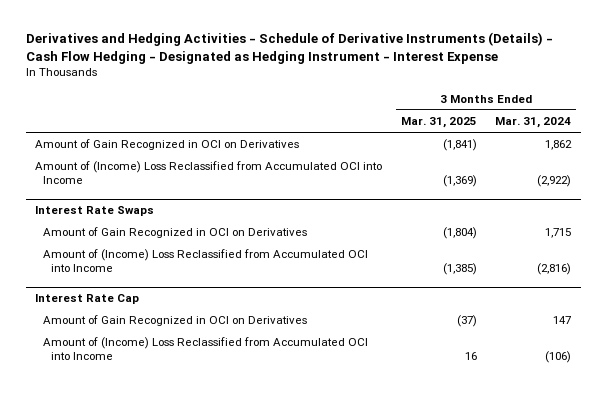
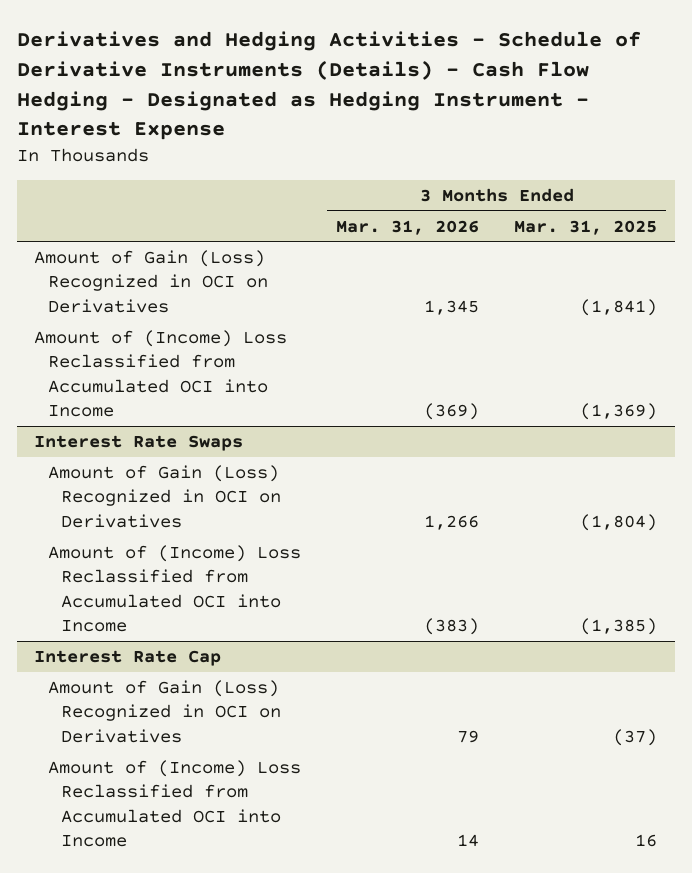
- | 3 Months Ended Mar. 31, 2025 | 3 Months Ended Mar. 31, 2024
+ | 3 Months Ended Mar. 31, 2026 | 3 Months Ended Mar. 31, 2025
- Amount of Gain Recognized in OCI on Derivatives | (1,841) | 1,862
+ Amount of Gain (Loss) Recognized in OCI on Derivatives | 1,345 | (1,841)
@ Interest Rate Swaps
- Amount of Gain Recognized in OCI on Derivatives | (1,804) | 1,715
+ Amount of Gain (Loss) Recognized in OCI on Derivatives | 1,266 | (1,804)
@ Interest Rate Cap
- Amount of Gain Recognized in OCI on Derivatives | (37) | 147
+ Amount of Gain (Loss) Recognized in OCI on Derivatives | 79 | (37)

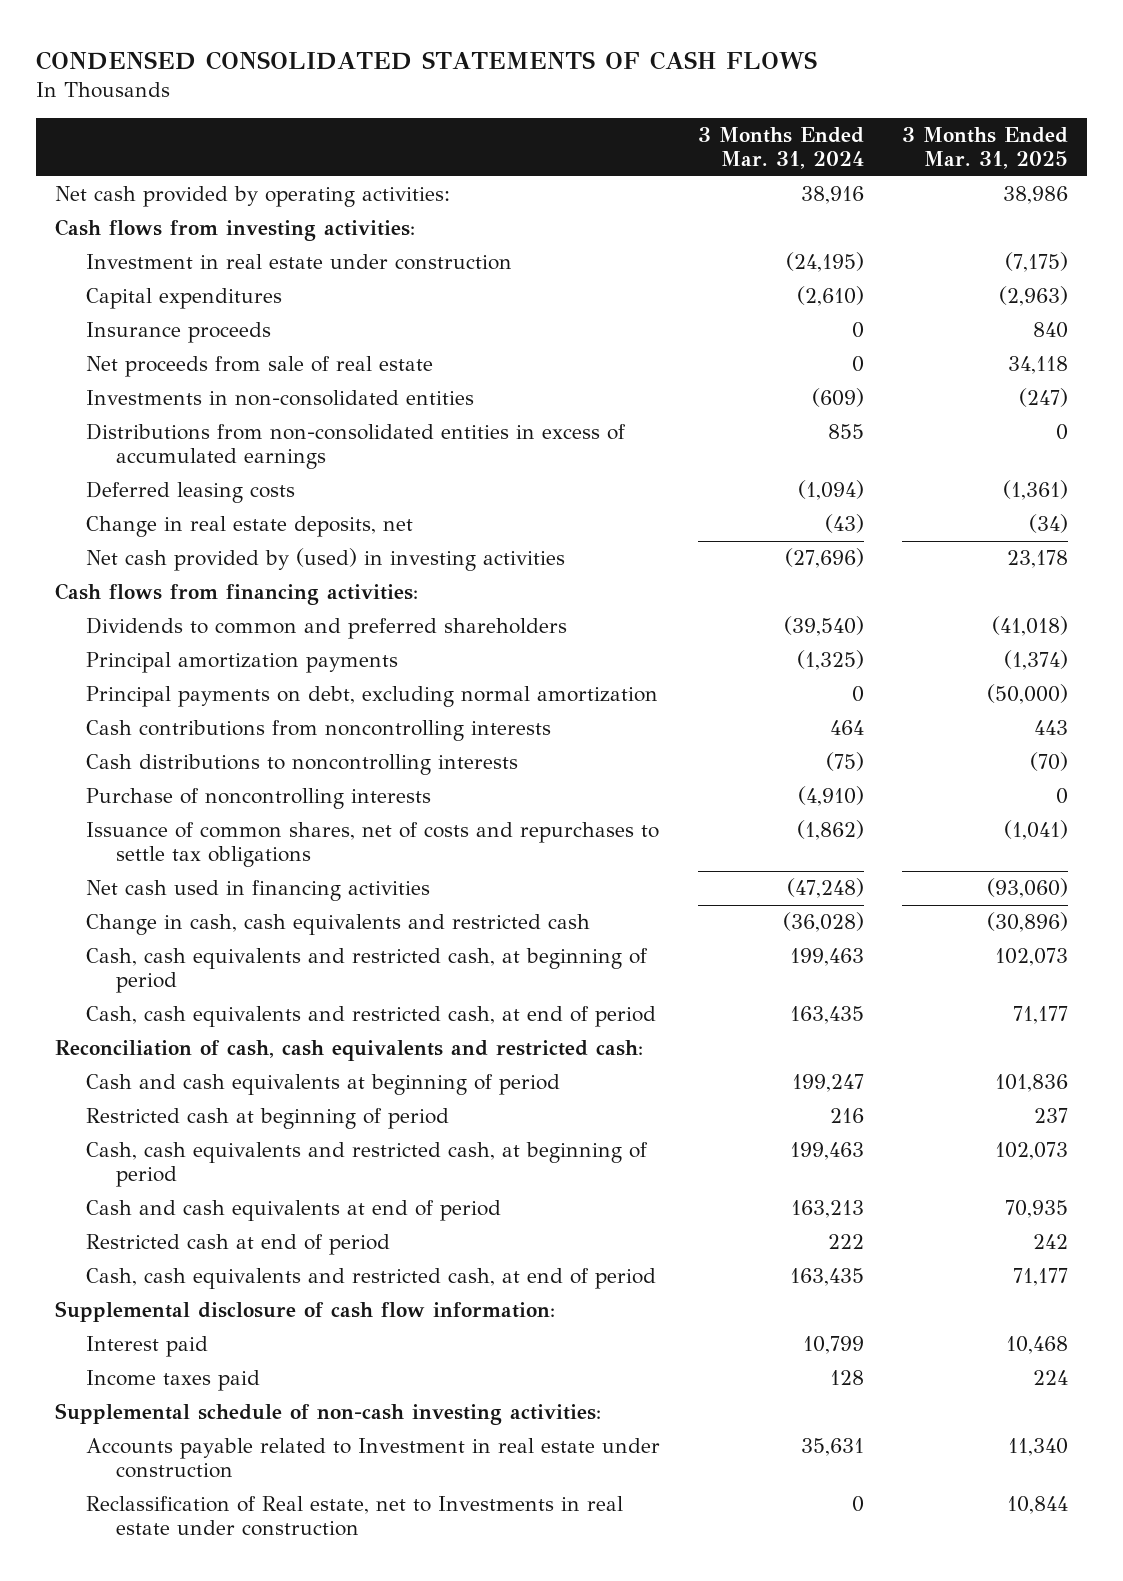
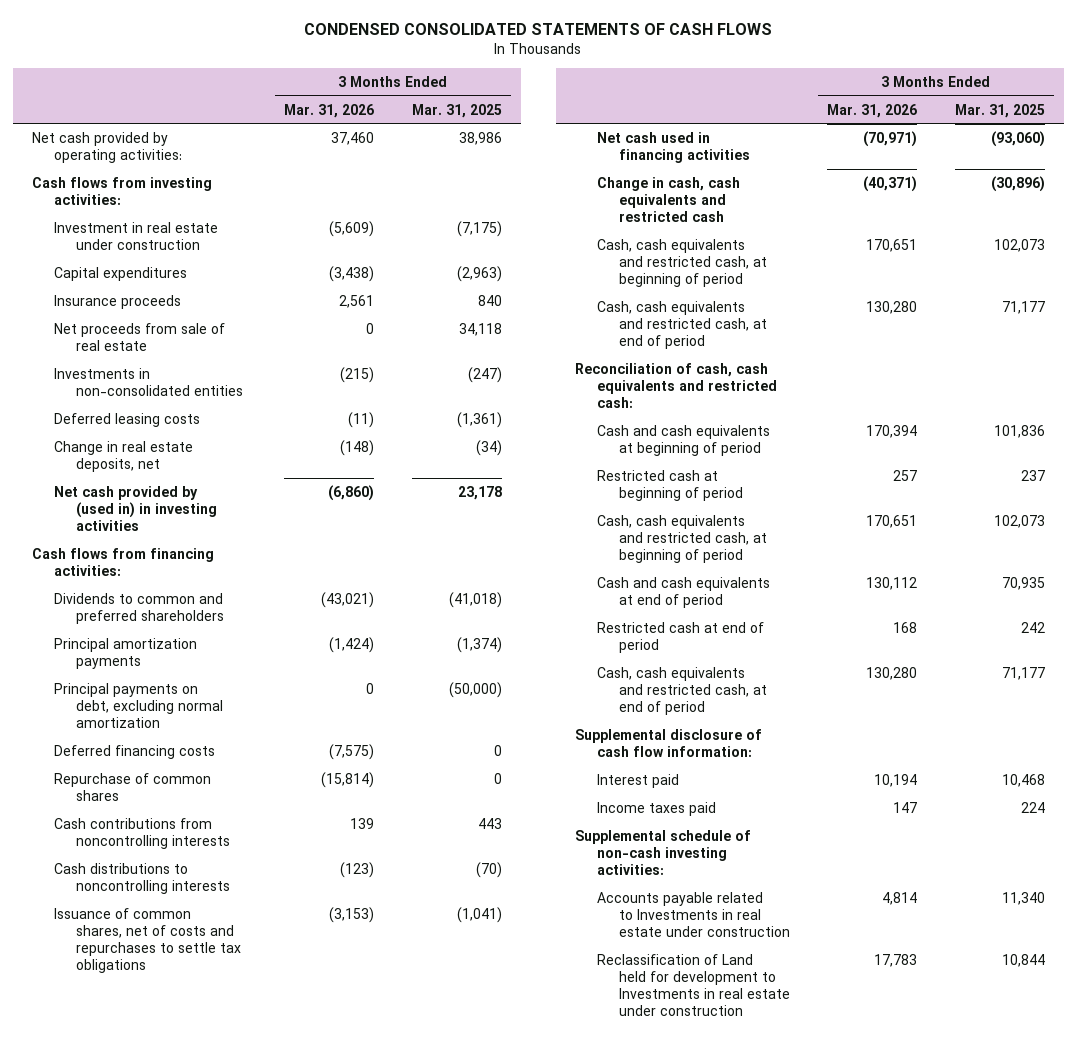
- | 3 Months Ended Mar. 31, 2024 | 3 Months Ended Mar. 31, 2025
+ | 3 Months Ended Mar. 31, 2026 | 3 Months Ended Mar. 31, 2025
- Distributions from non-consolidated entities in excess of accumulated earnings | 855 | 0
- Net cash provided by (used) in investing activities | (27,696) | 23,178
+ Net cash provided by (used in) in investing activities | (6,860) | 23,178
+ Deferred financing costs | (7,575) | 0
+ Repurchase of common shares | (15,814) | 0
- Purchase of noncontrolling interests | (4,910) | 0
- Accounts payable related to Investment in real estate under construction | 35,631 | 11,340
- Reclassification of Real estate, net to Investments in real estate under construction | 0 | 10,844
+ Accounts payable related to Investments in real estate under construction | 4,814 | 11,340
+ Reclassification of Land held for development to Investments in real estate under construction | 17,783 | 10,844

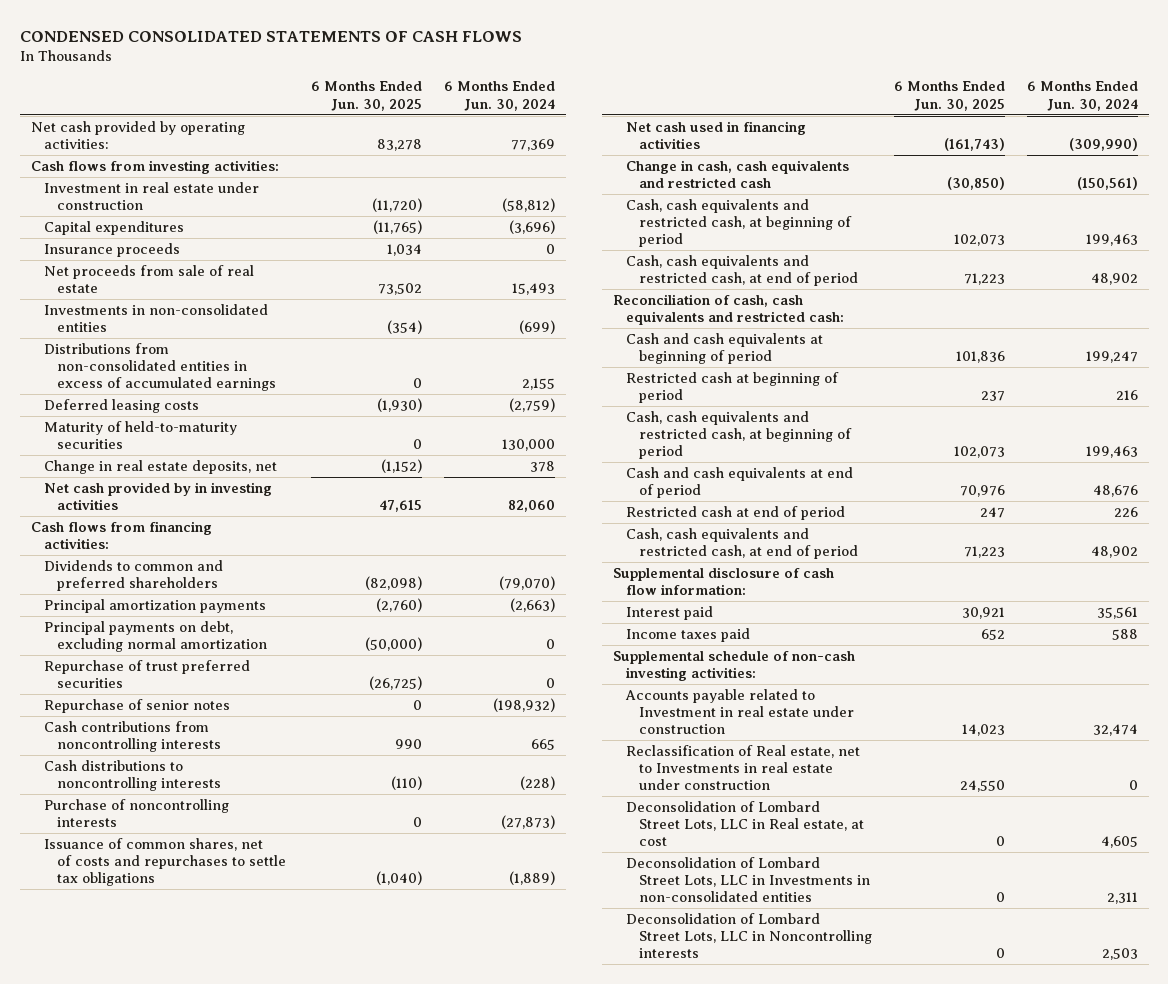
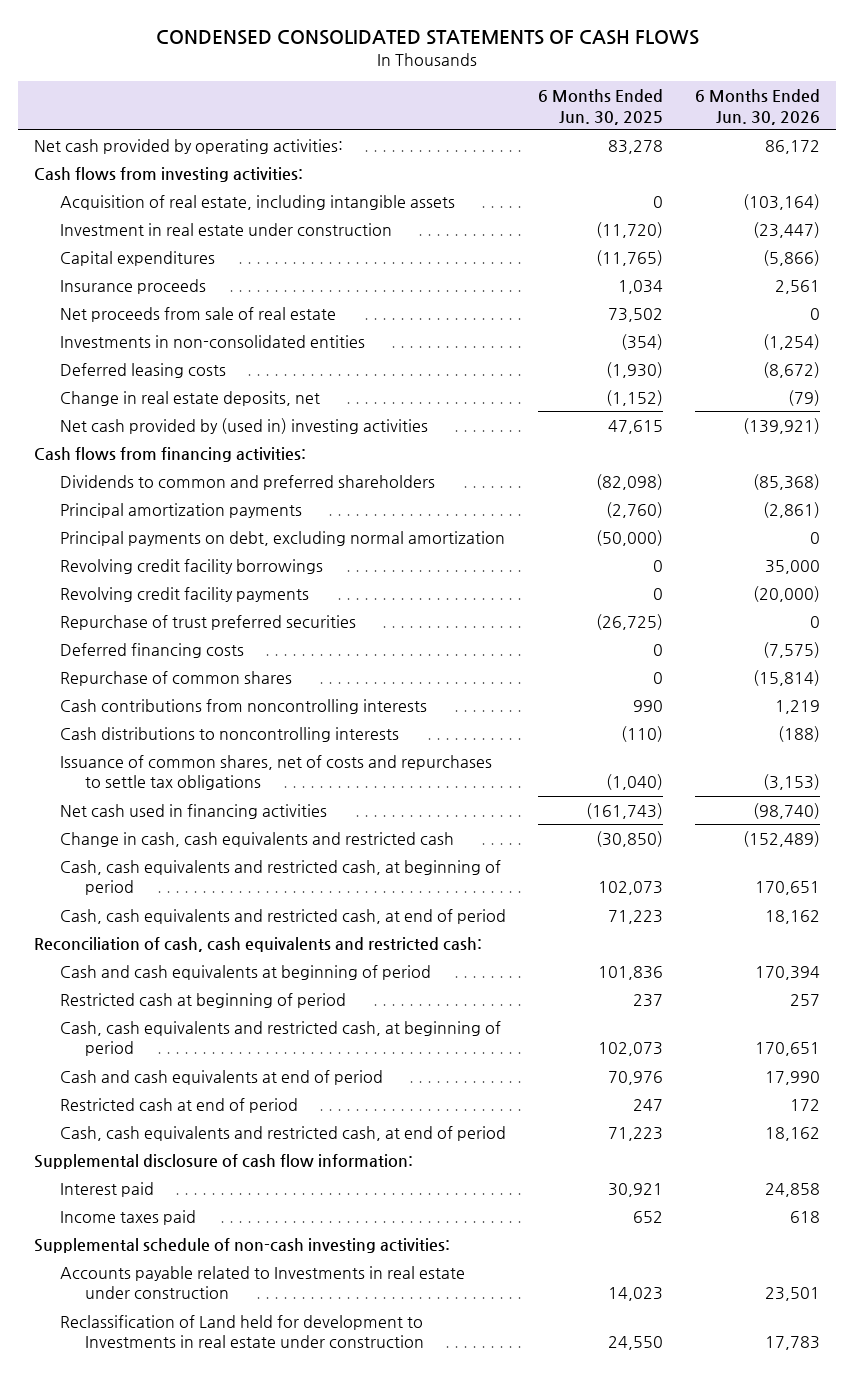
- | 6 Months Ended Jun. 30, 2025 | 6 Months Ended Jun. 30, 2024
+ | 6 Months Ended Jun. 30, 2025 | 6 Months Ended Jun. 30, 2026
+ Acquisition of real estate, including intangible assets | 0 | (103,164)
- Distributions from non-consolidated entities in excess of accumulated earnings | 0 | 2,155
- Maturity of held-to-maturity securities | 0 | 130,000
- Net cash provided by in investing activities | 47,615 | 82,060
+ Net cash provided by (used in) investing activities | 47,615 | (139,921)
+ Revolving credit facility borrowings | 0 | 35,000
+ Revolving credit facility payments | 0 | (20,000)
- Repurchase of senior notes | 0 | (198,932)
+ Deferred financing costs | 0 | (7,575)
+ Repurchase of common shares | 0 | (15,814)
- Purchase of noncontrolling interests | 0 | (27,873)
- Accounts payable related to Investment in real estate under construction | 14,023 | 32,474
- Reclassification of Real estate, net to Investments in real estate under construction | 24,550 | 0
- Deconsolidation of Lombard Street Lots, LLC in Real estate, at cost | 0 | 4,605
- Deconsolidation of Lombard Street Lots, LLC in Investments in non-consolidated entities | 0 | 2,311
- Deconsolidation of Lombard Street Lots, LLC in Noncontrolling interests | 0 | 2,503
+ Accounts payable related to Investments in real estate under construction | 14,023 | 23,501
+ Reclassification of Land held for development to Investments in real estate under construction | 24,550 | 17,783

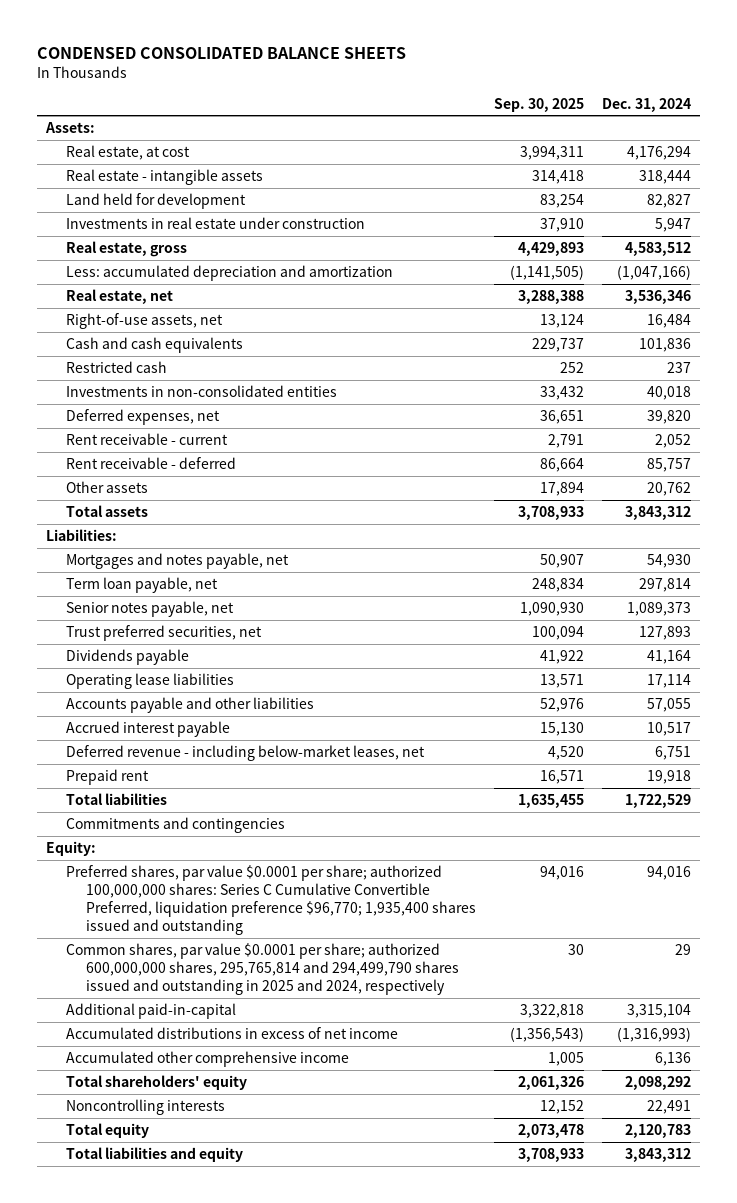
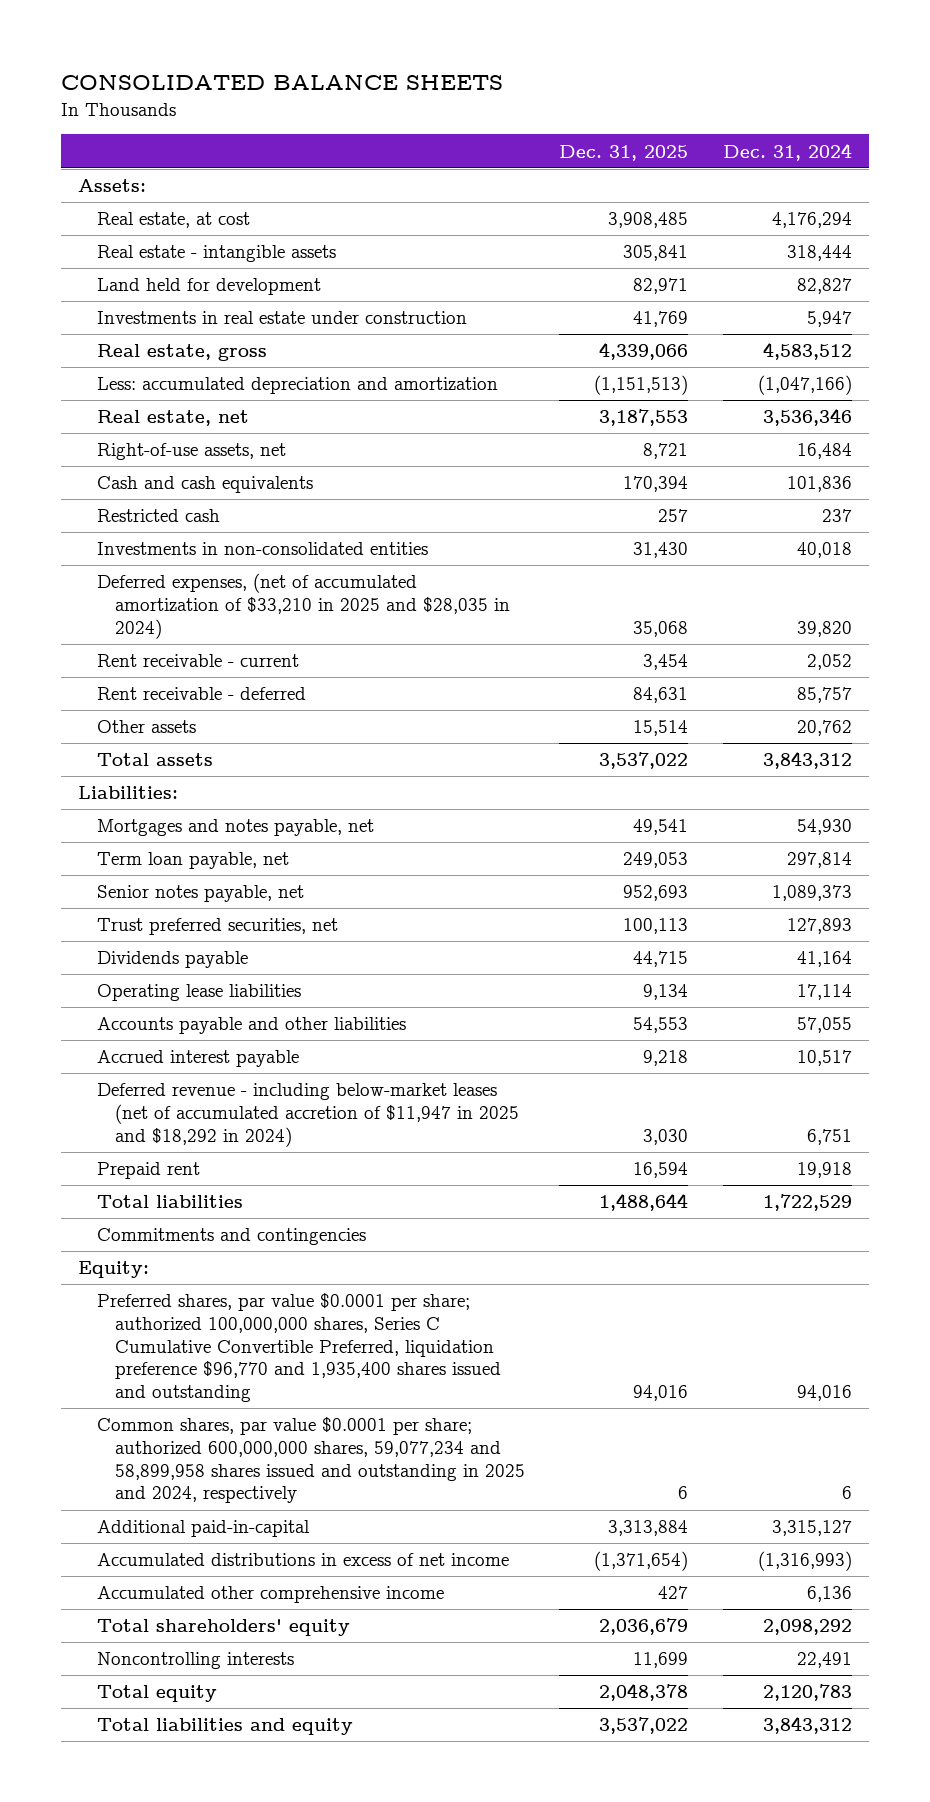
- CONDENSED CONSOLIDATED BALANCE SHEETS
+ CONSOLIDATED BALANCE SHEETS
- | Sep. 30, 2025 | Dec. 31, 2024
+ | Dec. 31, 2025 | Dec. 31, 2024
- Deferred expenses, net | 36,651 | 39,820
+ Deferred expenses, (net of accumulated amortization of $33,210 in 2025 and $28,035 in 2024) | 35,068 | 39,820
- Deferred revenue - including below-market leases, net | 4,520 | 6,751
+ Deferred revenue - including below-market leases (net of accumulated accretion of $11,947 in 2025 and $18,292 in 2024) | 3,030 | 6,751
- Preferred shares, par value $0.0001 per share; authorized 100,000,000 shares: Series C Cumulative Convertible Preferred, liquidation preference $96,770; 1,935,400 shares issued and outstanding | 94,016 | 94,016
- Common shares, par value $0.0001 per share; authorized 600,000,000 shares, 295,765,814 and 294,499,790 shares issued and outstanding in 2025 and 2024, respectively | 30 | 29
- Additional paid-in-capital | 3,322,818 | 3,315,104
+ Preferred shares, par value $0.0001 per share; authorized 100,000,000 shares, Series C Cumulative Convertible Preferred, liquidation preference $96,770 and 1,935,400 shares issued and outstanding | 94,016 | 94,016
+ Common shares, par value $0.0001 per share; authorized 600,000,000 shares, 59,077,234 and 58,899,958 shares issued and outstanding in 2025 and 2024, respectively | 6 | 6
+ Additional paid-in-capital | 3,313,884 | 3,315,127

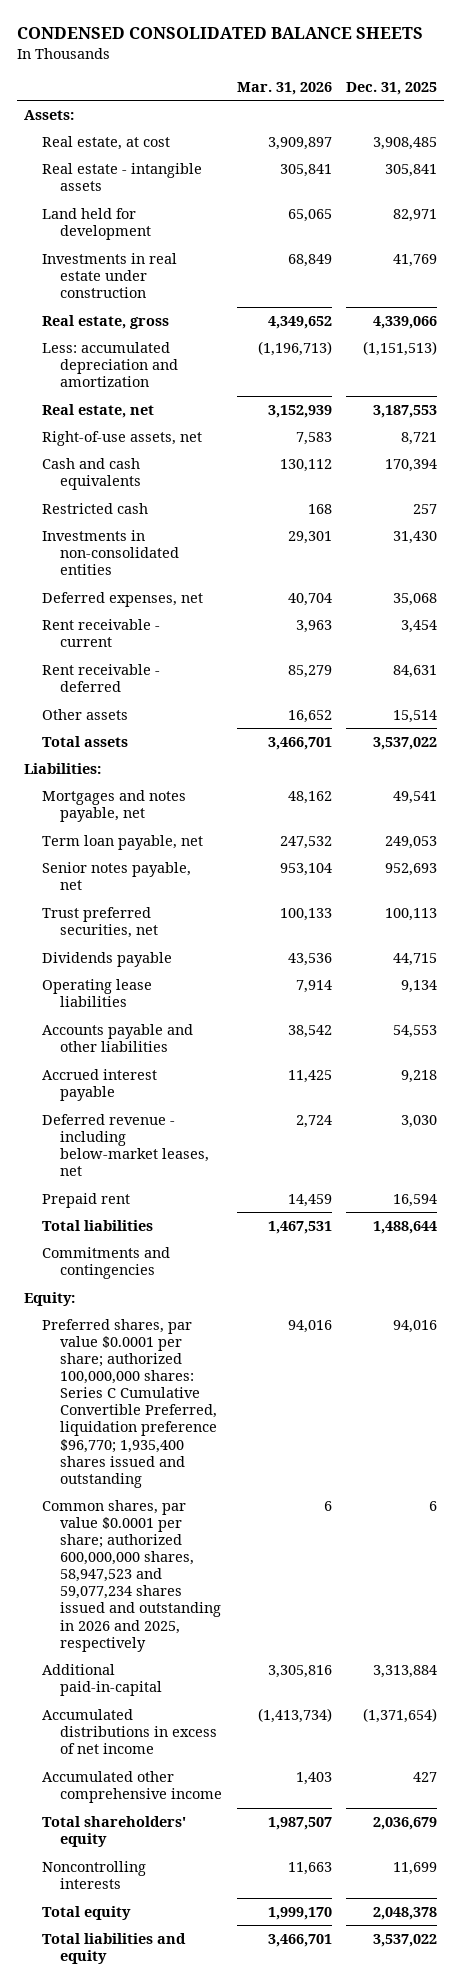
- CONSOLIDATED BALANCE SHEETS
+ CONDENSED CONSOLIDATED BALANCE SHEETS
- | Dec. 31, 2025 | Dec. 31, 2024
+ | Mar. 31, 2026 | Dec. 31, 2025
- Deferred expenses, (net of accumulated amortization of $33,210 in 2025 and $28,035 in 2024) | 35,068 | 39,820
+ Deferred expenses, net | 40,704 | 35,068
- Deferred revenue - including below-market leases (net of accumulated accretion of $11,947 in 2025 and $18,292 in 2024) | 3,030 | 6,751
+ Deferred revenue - including below-market leases, net | 2,724 | 3,030
- Preferred shares, par value $0.0001 per share; authorized 100,000,000 shares, Series C Cumulative Convertible Preferred, liquidation preference $96,770 and 1,935,400 shares issued and outstanding | 94,016 | 94,016
- Common shares, par value $0.0001 per share; authorized 600,000,000 shares, 59,077,234 and 58,899,958 shares issued and outstanding in 2025 and 2024, respectively | 6 | 6
+ Preferred shares, par value $0.0001 per share; authorized 100,000,000 shares: Series C Cumulative Convertible Preferred, liquidation preference $96,770; 1,935,400 shares issued and outstanding | 94,016 | 94,016
+ Common shares, par value $0.0001 per share; authorized 600,000,000 shares, 58,947,523 and 59,077,234 shares issued and outstanding in 2026 and 2025, respectively | 6 | 6

